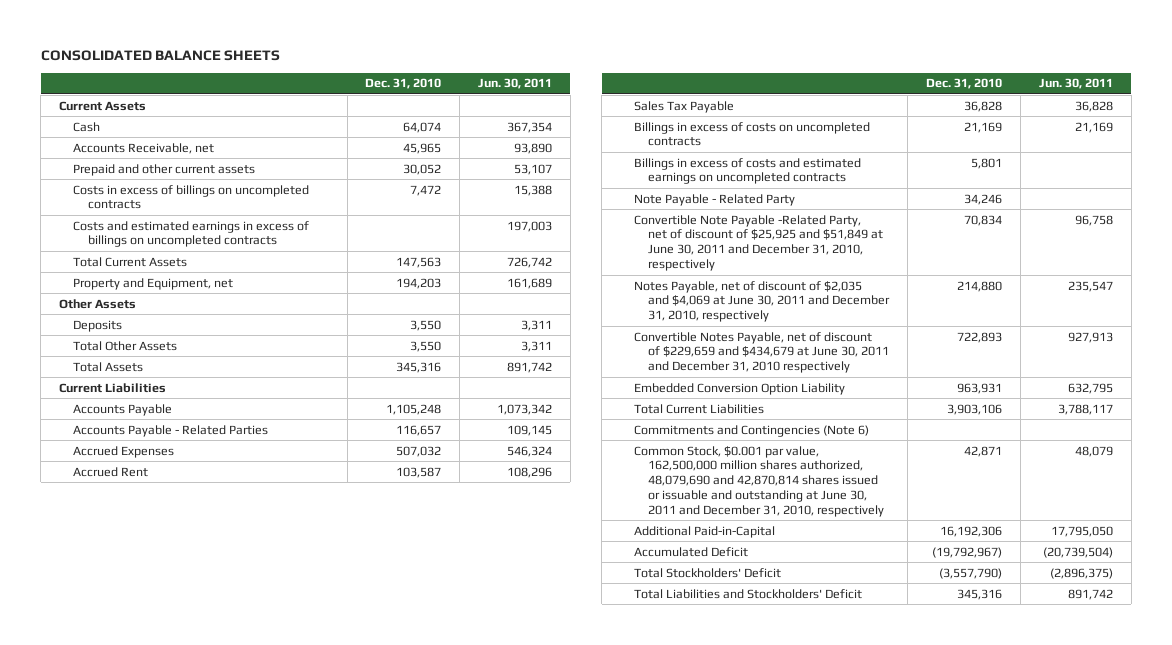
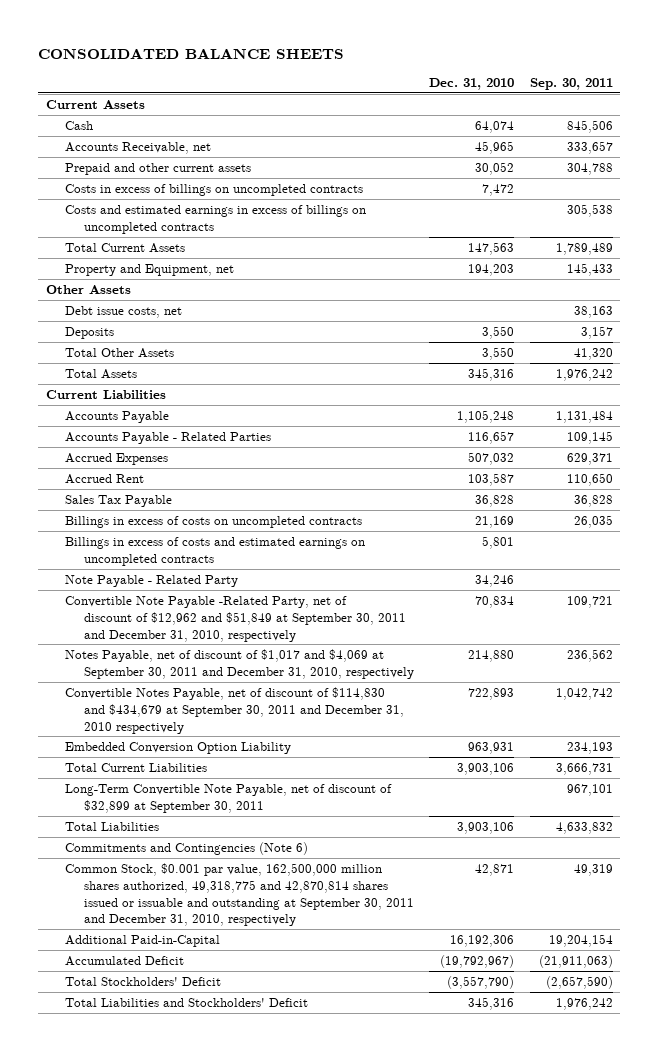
- | Dec. 31, 2010 | Jun. 30, 2011
+ | Dec. 31, 2010 | Sep. 30, 2011
+ Debt issue costs, net | | 38,163
- Convertible Note Payable -Related Party, net of discount of $25,925 and $51,849 at June 30, 2011 and December 31, 2010, respectively | 70,834 | 96,758
- Notes Payable, net of discount of $2,035 and $4,069 at June 30, 2011 and December 31, 2010, respectively | 214,880 | 235,547
- Convertible Notes Payable, net of discount of $229,659 and $434,679 at June 30, 2011 and December 31, 2010 respectively | 722,893 | 927,913
+ Convertible Note Payable -Related Party, net of discount of $12,962 and $51,849 at September 30, 2011 and December 31, 2010, respectively | 70,834 | 109,721
+ Notes Payable, net of discount of $1,017 and $4,069 at September 30, 2011 and December 31, 2010, respectively | 214,880 | 236,562
+ Convertible Notes Payable, net of discount of $114,830 and $434,679 at September 30, 2011 and December 31, 2010 respectively | 722,893 | 1,042,742
+ Long-Term Convertible Note Payable, net of discount of $32,899 at September 30, 2011 | | 967,101
+ Total Liabilities | 3,903,106 | 4,633,832
- Common Stock, $0.001 par value, 162,500,000 million shares authorized, 48,079,690 and 42,870,814 shares issued or issuable and outstanding at June 30, 2011 and December 31, 2010, respectively | 42,871 | 48,079
+ Common Stock, $0.001 par value, 162,500,000 million shares authorized, 49,318,775 and 42,870,814 shares issued or issuable and outstanding at September 30, 2011 and December 31, 2010, respectively | 42,871 | 49,319

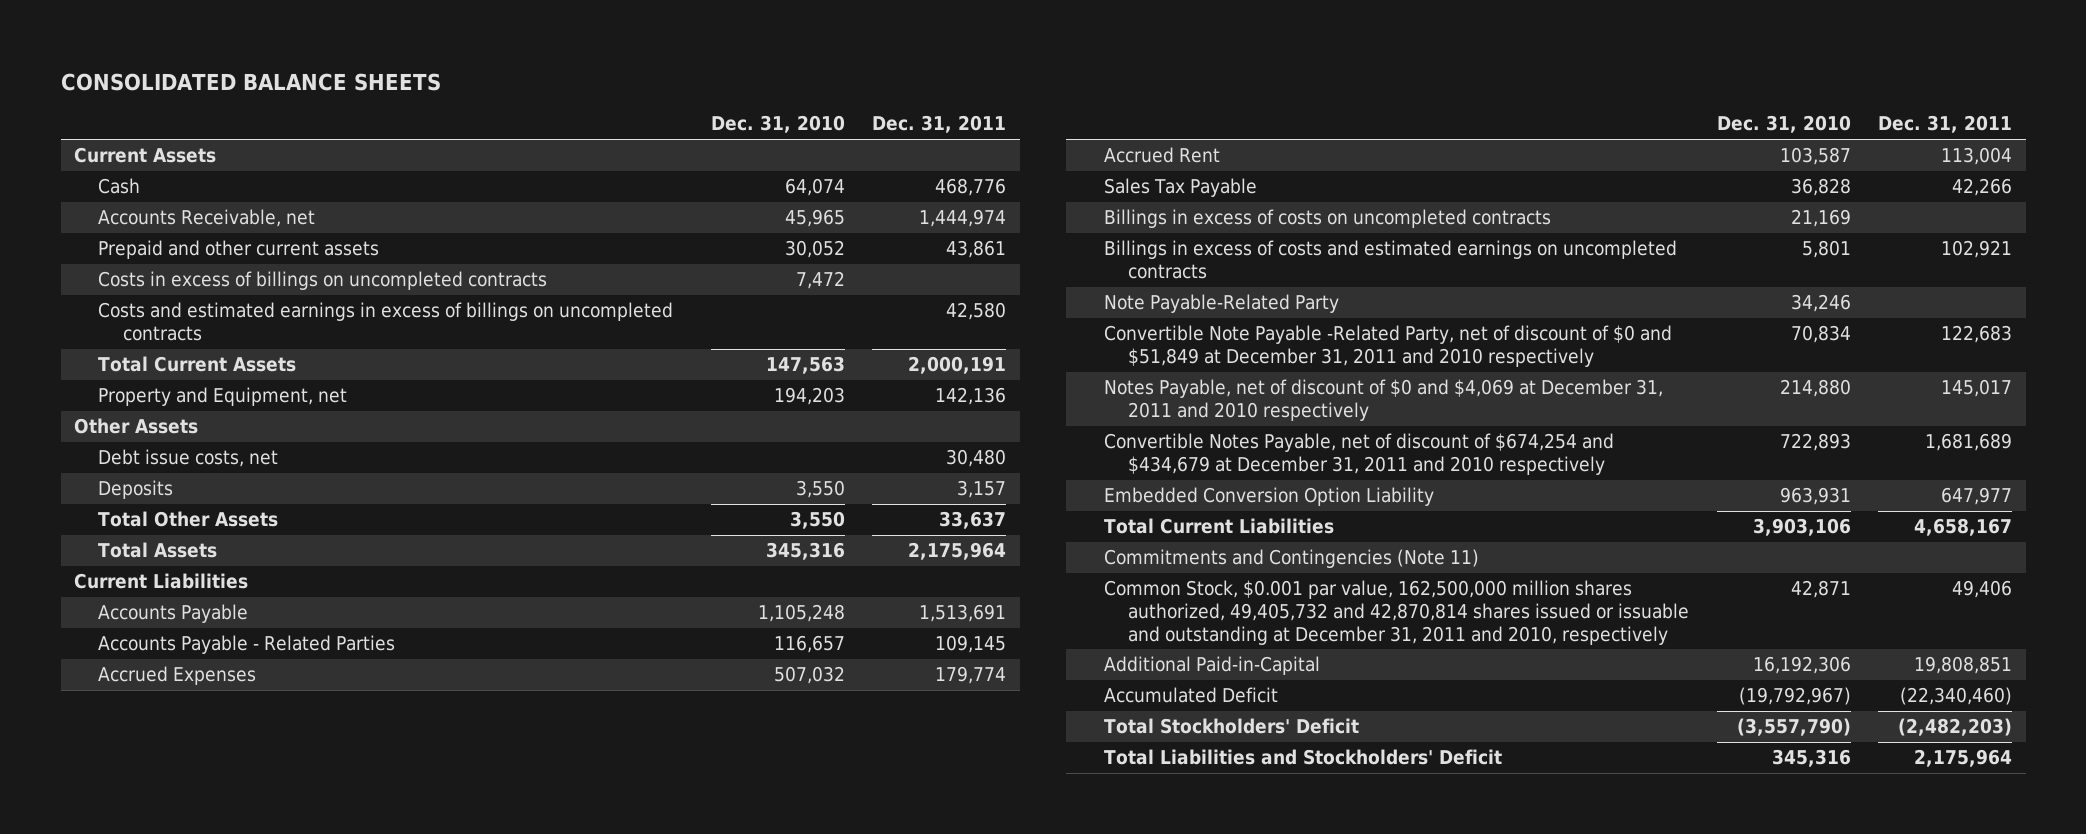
- | Dec. 31, 2010 | Sep. 30, 2011
+ | Dec. 31, 2010 | Dec. 31, 2011
- Note Payable - Related Party | 34,246 |
- Convertible Note Payable -Related Party, net of discount of $12,962 and $51,849 at September 30, 2011 and December 31, 2010, respectively | 70,834 | 109,721
- Notes Payable, net of discount of $1,017 and $4,069 at September 30, 2011 and December 31, 2010, respectively | 214,880 | 236,562
- Convertible Notes Payable, net of discount of $114,830 and $434,679 at September 30, 2011 and December 31, 2010 respectively | 722,893 | 1,042,742
+ Note Payable-Related Party | 34,246 |
+ Convertible Note Payable -Related Party, net of discount of $0 and $51,849 at December 31, 2011 and 2010 respectively | 70,834 | 122,683
+ Notes Payable, net of discount of $0 and $4,069 at December 31, 2011 and 2010 respectively | 214,880 | 145,017
+ Convertible Notes Payable, net of discount of $674,254 and $434,679 at December 31, 2011 and 2010 respectively | 722,893 | 1,681,689
- Long-Term Convertible Note Payable, net of discount of $32,899 at September 30, 2011 | | 967,101
- Total Liabilities | 3,903,106 | 4,633,832
- Commitments and Contingencies (Note 6)
- Common Stock, $0.001 par value, 162,500,000 million shares authorized, 49,318,775 and 42,870,814 shares issued or issuable and outstanding at September 30, 2011 and December 31, 2010, respectively | 42,871 | 49,319
+ Commitments and Contingencies (Note 11)
+ Common Stock, $0.001 par value, 162,500,000 million shares authorized, 49,405,732 and 42,870,814 shares issued or issuable and outstanding at December 31, 2011 and 2010, respectively | 42,871 | 49,406

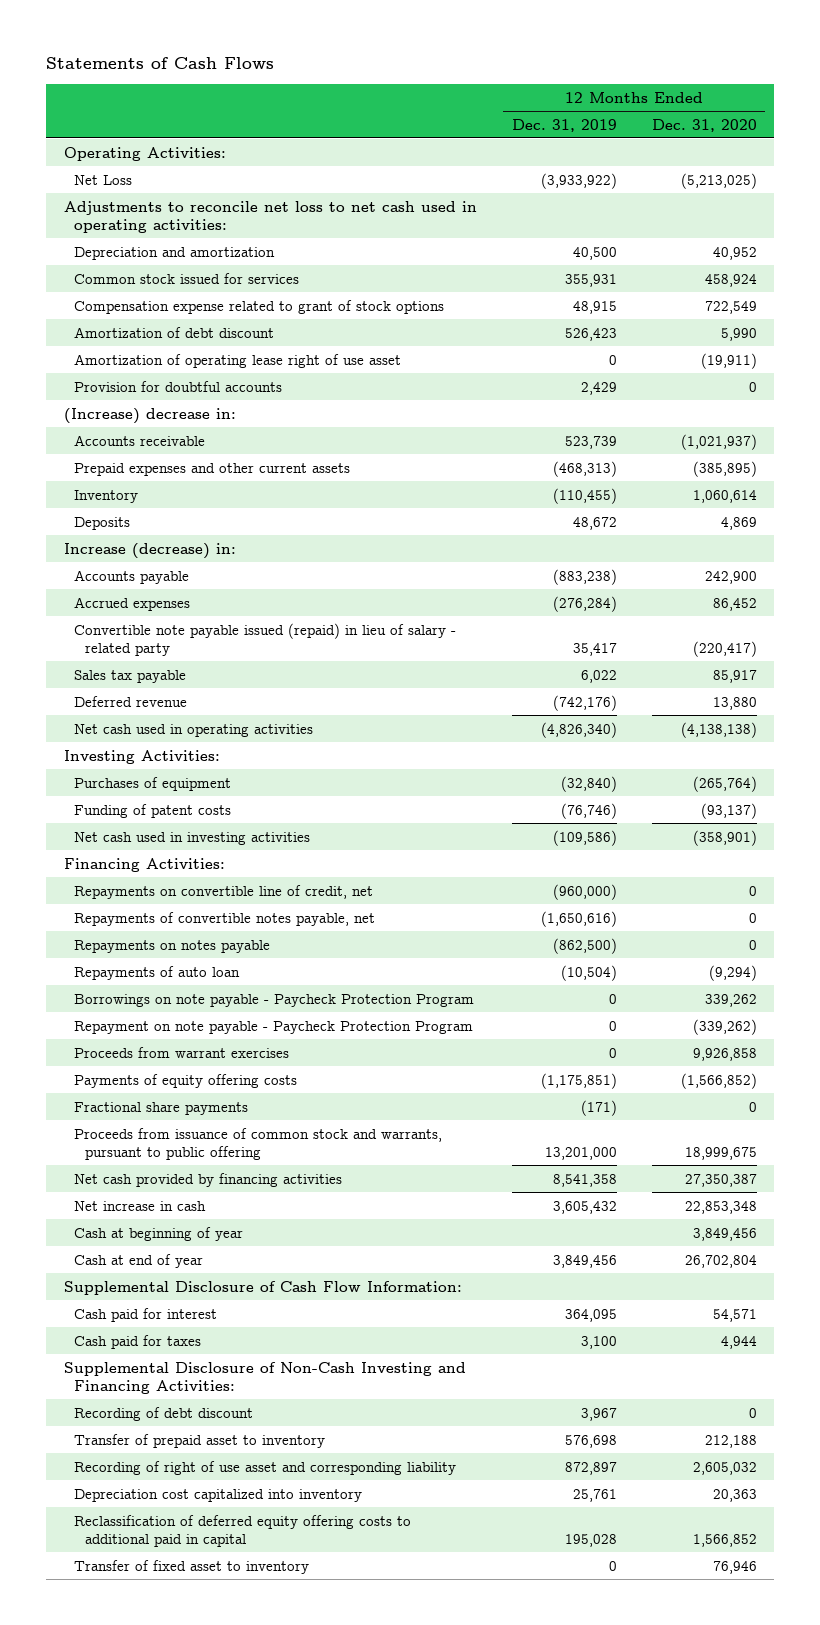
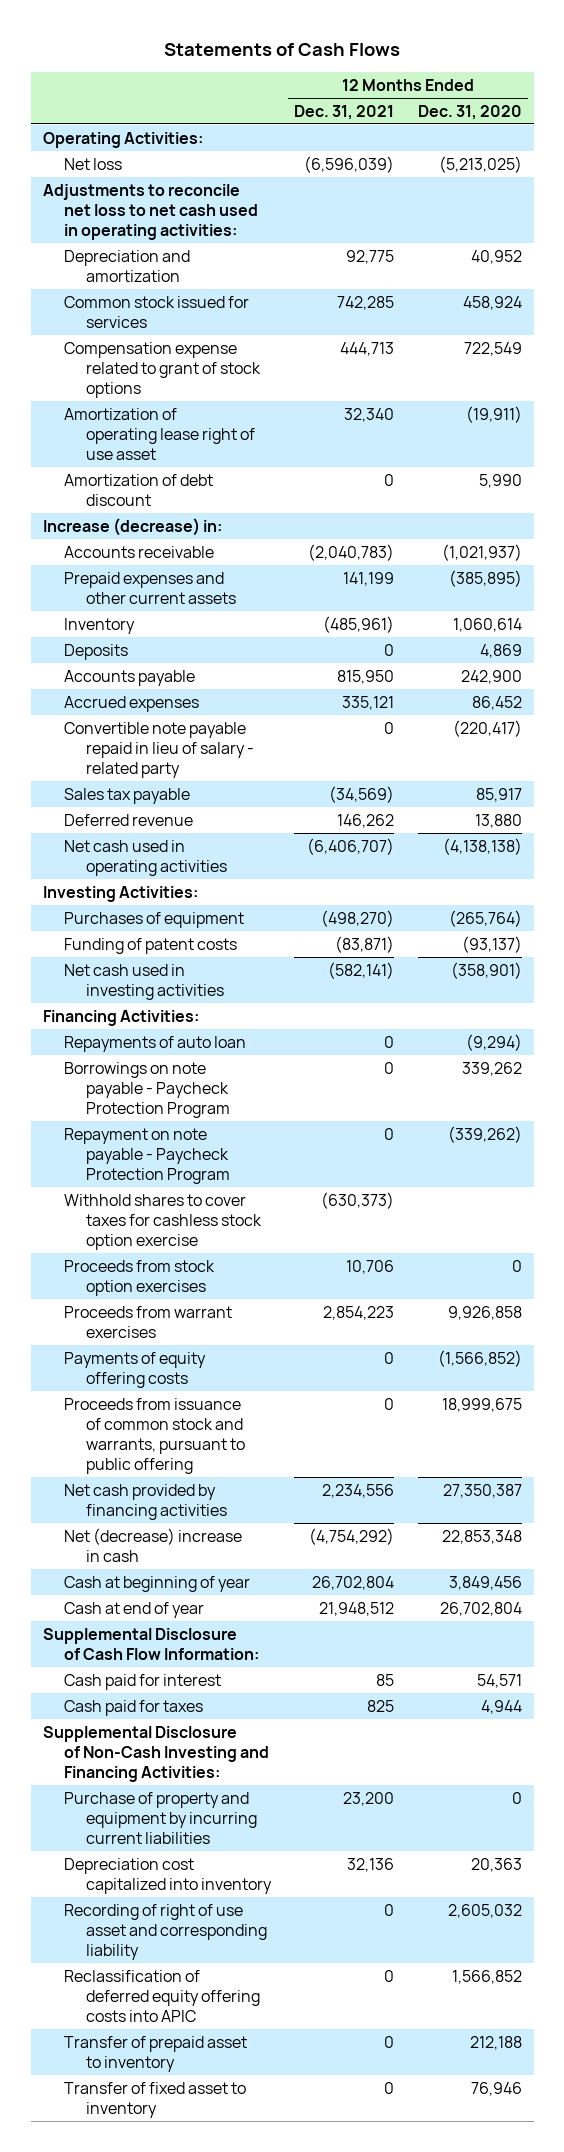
- | 12 Months Ended Dec. 31, 2019 | 12 Months Ended Dec. 31, 2020
+ | 12 Months Ended Dec. 31, 2021 | 12 Months Ended Dec. 31, 2020
- Net Loss | (3,933,922) | (5,213,025)
+ Net loss | (6,596,039) | (5,213,025)
- Provision for doubtful accounts | 2,429 | 0
- (Increase) decrease in:
moved down: Amortization of debt discount | 0 | 5,990
moved up: Increase (decrease) in:
- Convertible note payable issued (repaid) in lieu of salary - related party | 35,417 | (220,417)
+ Convertible note payable repaid in lieu of salary - related party | 0 | (220,417)
- Repayments on convertible line of credit, net | (960,000) | 0
- Repayments of convertible notes payable, net | (1,650,616) | 0
- Repayments on notes payable | (862,500) | 0
+ Withhold shares to cover taxes for cashless stock option exercise | (630,373) |
+ Proceeds from stock option exercises | 10,706 | 0
- Fractional share payments | (171) | 0
- Net increase in cash | 3,605,432 | 22,853,348
+ Net (decrease) increase in cash | (4,754,292) | 22,853,348
- Recording of debt discount | 3,967 | 0
+ Purchase of property and equipment by incurring current liabilities | 23,200 | 0
- Reclassification of deferred equity offering costs to additional paid in capital | 195,028 | 1,566,852
moved down: Recording of right of use asset and corresponding liability | 0 | 2,605,032
+ Reclassification of deferred equity offering costs into APIC | 0 | 1,566,852
moved down: Transfer of prepaid asset to inventory | 0 | 212,188

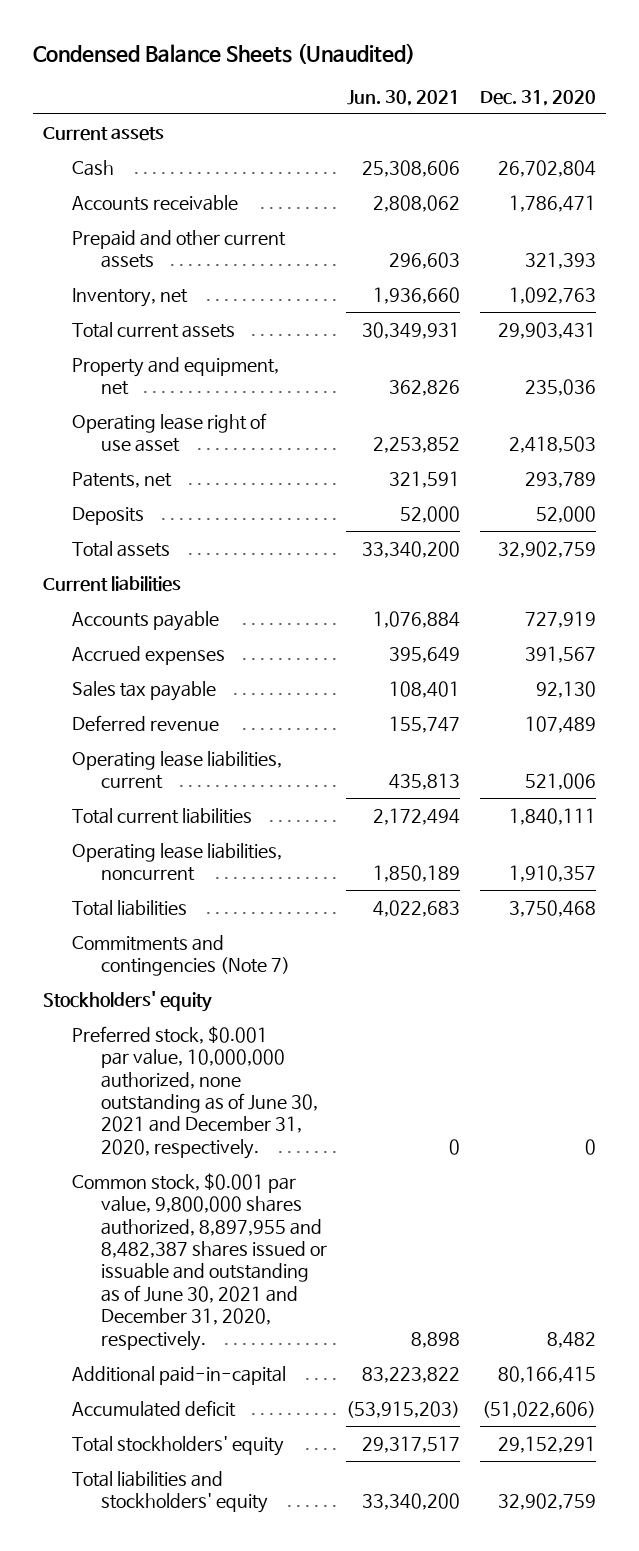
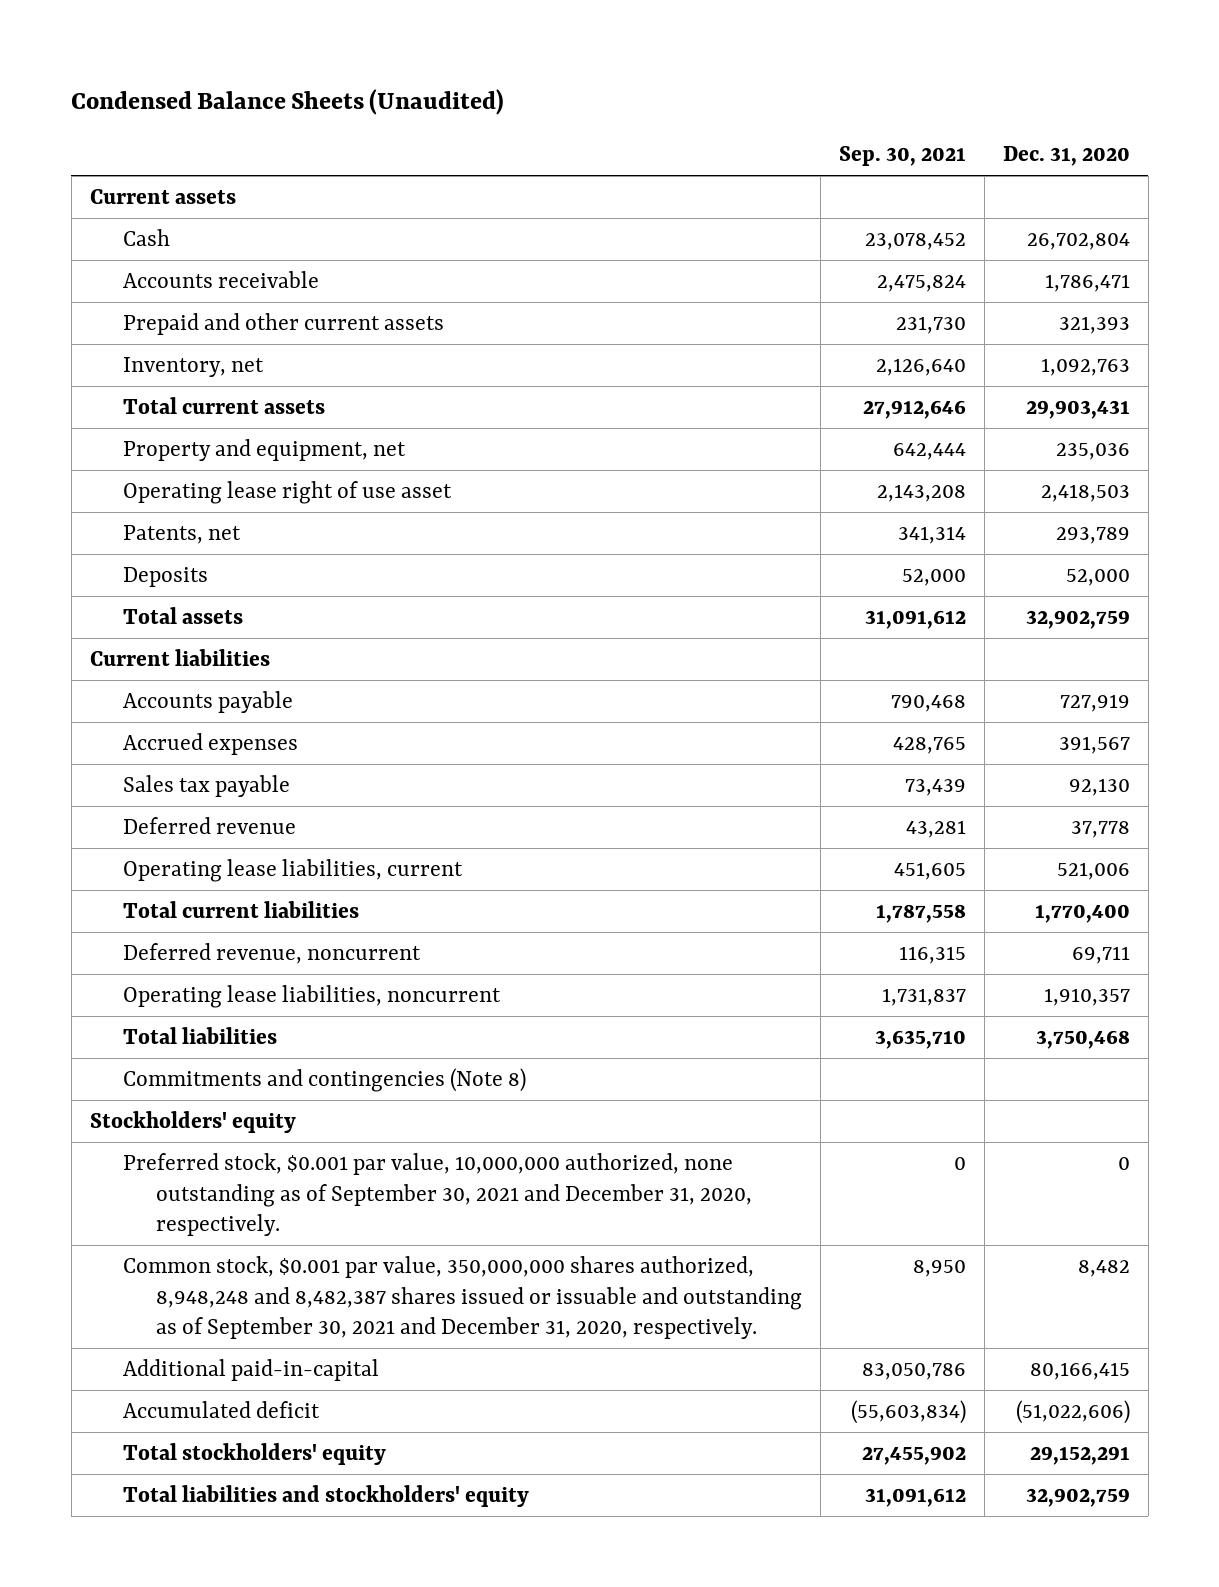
- | Jun. 30, 2021 | Dec. 31, 2020
+ | Sep. 30, 2021 | Dec. 31, 2020
- Deferred revenue | 155,747 | 107,489
+ Deferred revenue | 43,281 | 37,778
- Total current liabilities | 2,172,494 | 1,840,111
+ Total current liabilities | 1,787,558 | 1,770,400
+ Deferred revenue, noncurrent | 116,315 | 69,711
- Commitments and contingencies (Note 7)
+ Commitments and contingencies (Note 8)
- Preferred stock, $0.001 par value, 10,000,000 authorized, none outstanding as of June 30, 2021 and December 31, 2020, respectively. | 0 | 0
- Common stock, $0.001 par value, 9,800,000 shares authorized, 8,897,955 and 8,482,387 shares issued or issuable and outstanding as of June 30, 2021 and December 31, 2020, respectively. | 8,898 | 8,482
+ Preferred stock, $0.001 par value, 10,000,000 authorized, none outstanding as of September 30, 2021 and December 31, 2020, respectively. | 0 | 0
+ Common stock, $0.001 par value, 350,000,000 shares authorized, 8,948,248 and 8,482,387 shares issued or issuable and outstanding as of September 30, 2021 and December 31, 2020, respectively. | 8,950 | 8,482

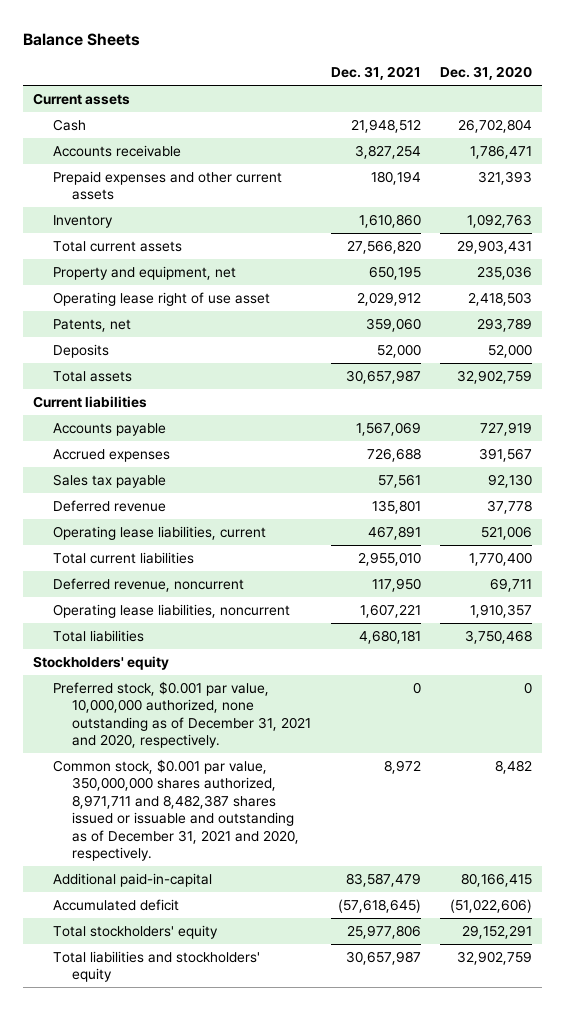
- Condensed Balance Sheets (Unaudited)
+ Balance Sheets
- | Sep. 30, 2021 | Dec. 31, 2020
+ | Dec. 31, 2021 | Dec. 31, 2020
- Prepaid and other current assets | 231,730 | 321,393
- Inventory, net | 2,126,640 | 1,092,763
+ Prepaid expenses and other current assets | 180,194 | 321,393
+ Inventory | 1,610,860 | 1,092,763
- Commitments and contingencies (Note 8)
- Preferred stock, $0.001 par value, 10,000,000 authorized, none outstanding as of September 30, 2021 and December 31, 2020, respectively. | 0 | 0
- Common stock, $0.001 par value, 350,000,000 shares authorized, 8,948,248 and 8,482,387 shares issued or issuable and outstanding as of September 30, 2021 and December 31, 2020, respectively. | 8,950 | 8,482
+ Preferred stock, $0.001 par value, 10,000,000 authorized, none outstanding as of December 31, 2021 and 2020, respectively. | 0 | 0
+ Common stock, $0.001 par value, 350,000,000 shares authorized, 8,971,711 and 8,482,387 shares issued or issuable and outstanding as of December 31, 2021 and 2020, respectively. | 8,972 | 8,482

